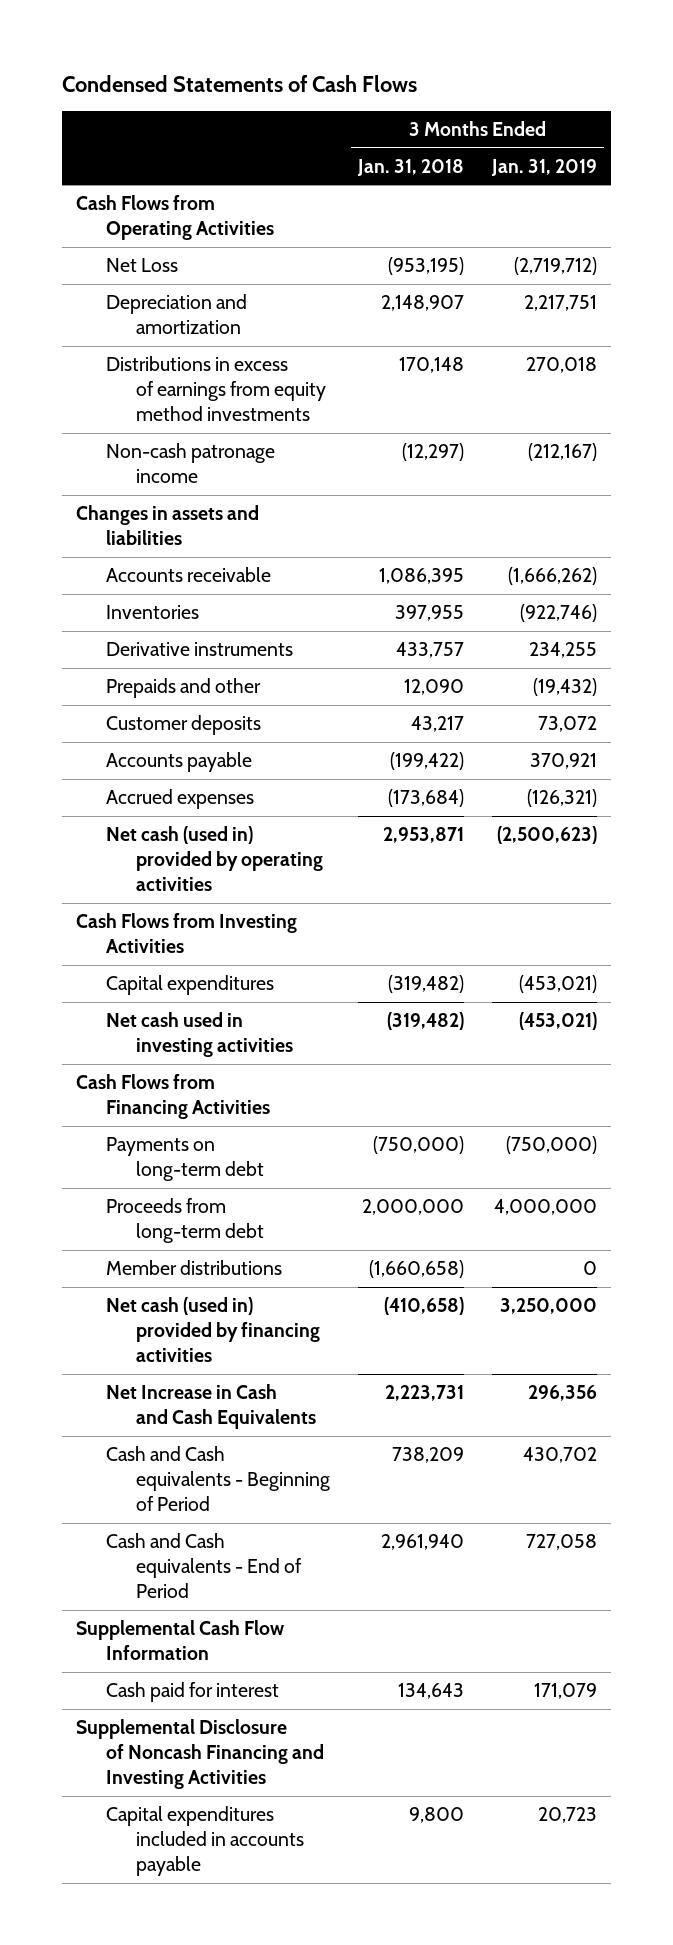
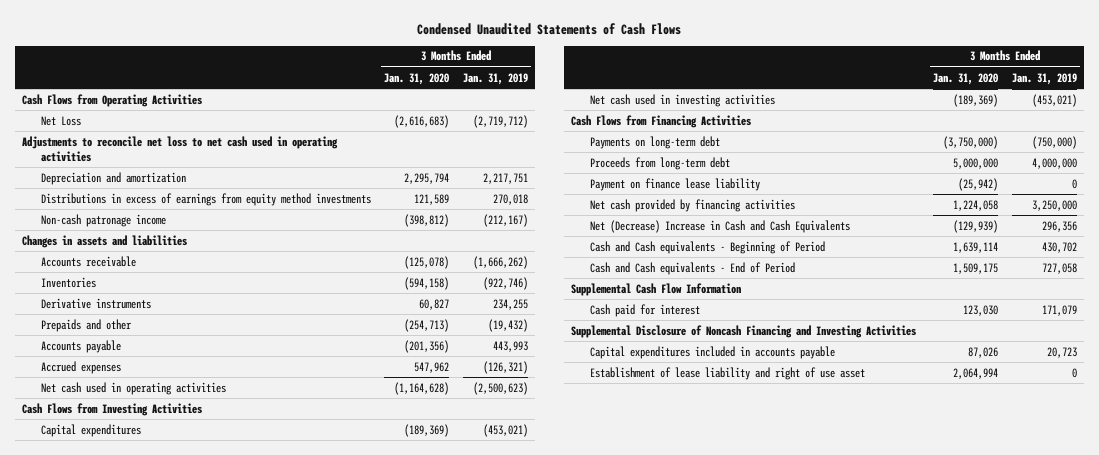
- Condensed Statements of Cash Flows
+ Condensed Unaudited Statements of Cash Flows
- | 3 Months Ended Jan. 31, 2018 | 3 Months Ended Jan. 31, 2019
+ | 3 Months Ended Jan. 31, 2020 | 3 Months Ended Jan. 31, 2019
+ Adjustments to reconcile net loss to net cash used in operating activities
- Customer deposits | 43,217 | 73,072
- Accounts payable | (199,422) | 370,921
+ Accounts payable | (201,356) | 443,993
- Net cash (used in) provided by operating activities | 2,953,871 | (2,500,623)
+ Net cash used in operating activities | (1,164,628) | (2,500,623)
- Member distributions | (1,660,658) | 0
- Net cash (used in) provided by financing activities | (410,658) | 3,250,000
- Net Increase in Cash and Cash Equivalents | 2,223,731 | 296,356
+ Payment on finance lease liability | (25,942) | 0
+ Net cash provided by financing activities | 1,224,058 | 3,250,000
+ Net (Decrease) Increase in Cash and Cash Equivalents | (129,939) | 296,356
+ Establishment of lease liability and right of use asset | 2,064,994 | 0

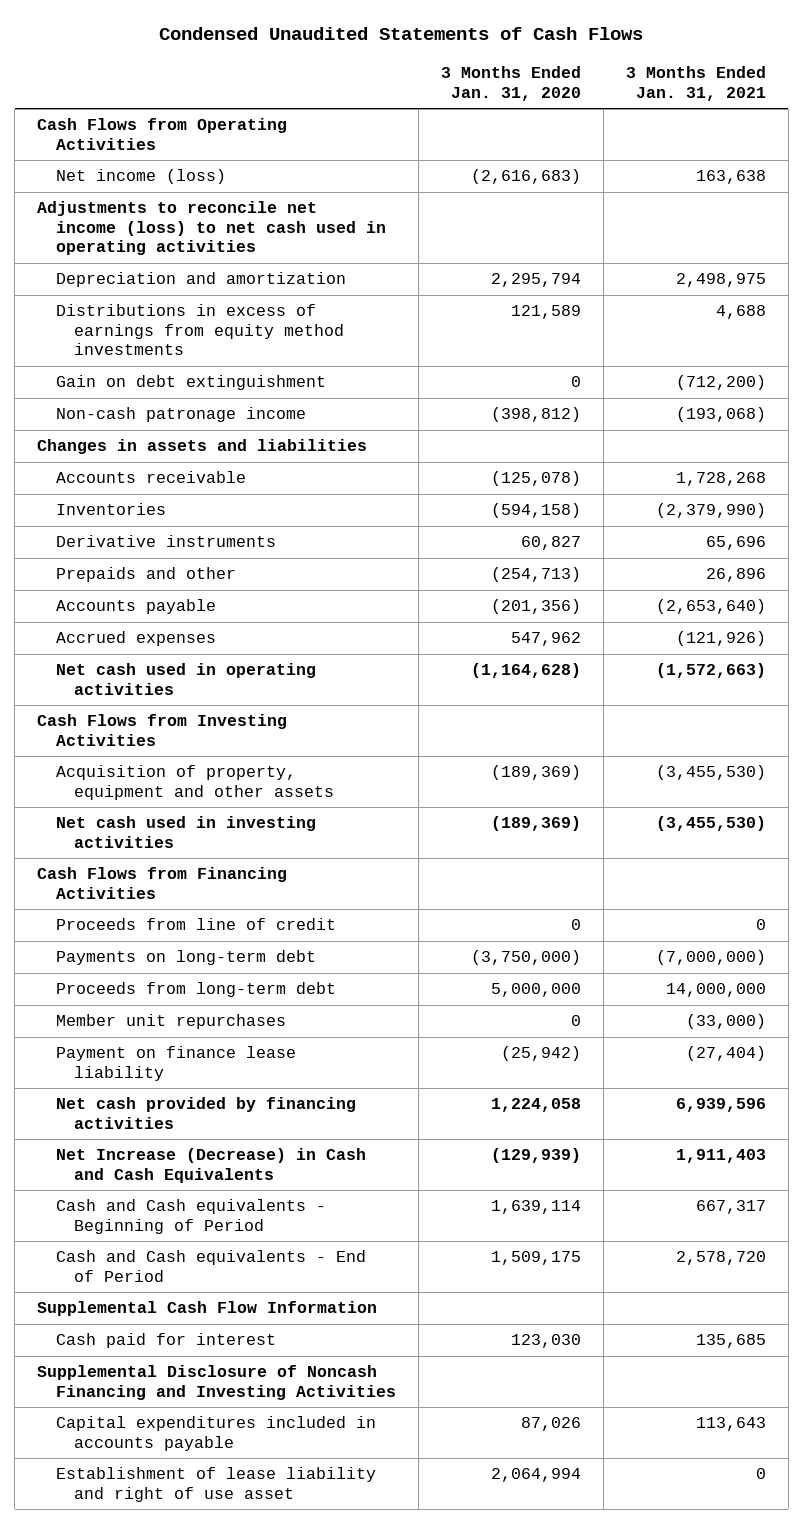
- | 3 Months Ended Jan. 31, 2020 | 3 Months Ended Jan. 31, 2019
+ | 3 Months Ended Jan. 31, 2020 | 3 Months Ended Jan. 31, 2021
- Net Loss | (2,616,683) | (2,719,712)
- Adjustments to reconcile net loss to net cash used in operating activities
+ Net income (loss) | (2,616,683) | 163,638
+ Adjustments to reconcile net income (loss) to net cash used in operating activities
+ Gain on debt extinguishment | 0 | (712,200)
- Capital expenditures | (189,369) | (453,021)
+ Acquisition of property, equipment and other assets | (189,369) | (3,455,530)
+ Proceeds from line of credit | 0 | 0
+ Member unit repurchases | 0 | (33,000)
- Net (Decrease) Increase in Cash and Cash Equivalents | (129,939) | 296,356
+ Net Increase (Decrease) in Cash and Cash Equivalents | (129,939) | 1,911,403

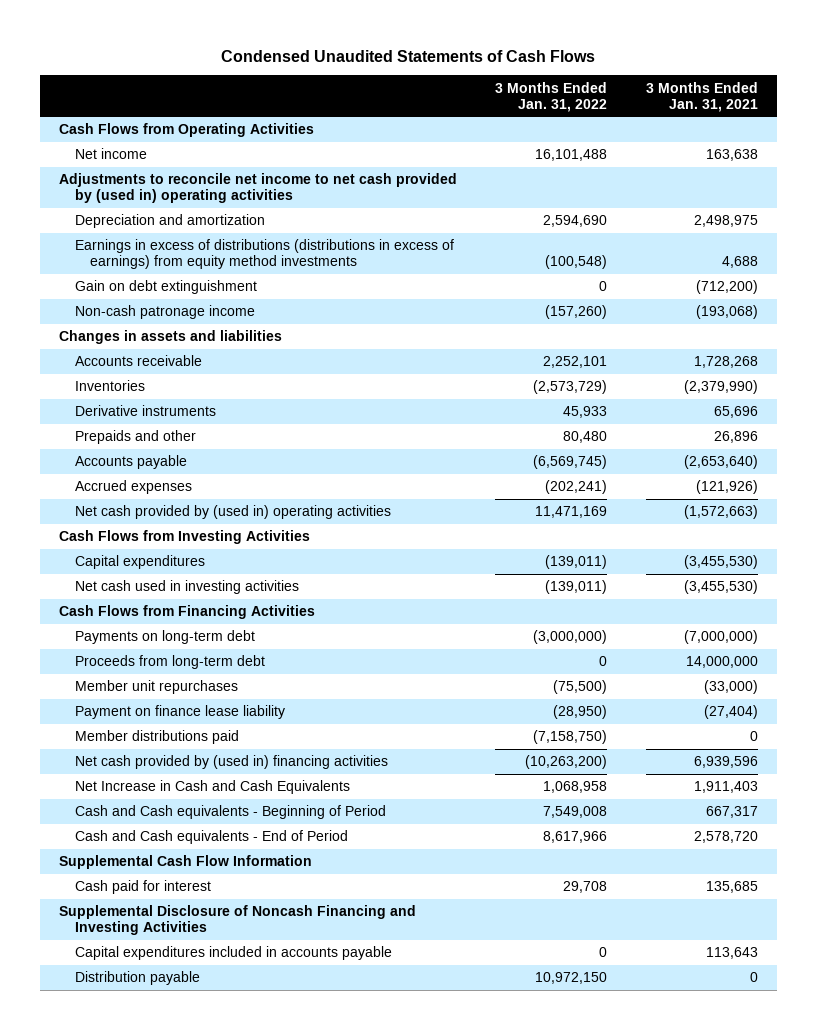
- | 3 Months Ended Jan. 31, 2020 | 3 Months Ended Jan. 31, 2021
+ | 3 Months Ended Jan. 31, 2022 | 3 Months Ended Jan. 31, 2021
- Net income (loss) | (2,616,683) | 163,638
- Adjustments to reconcile net income (loss) to net cash used in operating activities
+ Net income | 16,101,488 | 163,638
+ Adjustments to reconcile net income to net cash provided by (used in) operating activities
- Distributions in excess of earnings from equity method investments | 121,589 | 4,688
+ Earnings in excess of distributions (distributions in excess of earnings) from equity method investments | (100,548) | 4,688
- Net cash used in operating activities | (1,164,628) | (1,572,663)
+ Net cash provided by (used in) operating activities | 11,471,169 | (1,572,663)
- Acquisition of property, equipment and other assets | (189,369) | (3,455,530)
+ Capital expenditures | (139,011) | (3,455,530)
- Proceeds from line of credit | 0 | 0
- Net cash provided by financing activities | 1,224,058 | 6,939,596
- Net Increase (Decrease) in Cash and Cash Equivalents | (129,939) | 1,911,403
+ Member distributions paid | (7,158,750) | 0
+ Net cash provided by (used in) financing activities | (10,263,200) | 6,939,596
+ Net Increase in Cash and Cash Equivalents | 1,068,958 | 1,911,403
- Establishment of lease liability and right of use asset | 2,064,994 | 0
+ Distribution payable | 10,972,150 | 0

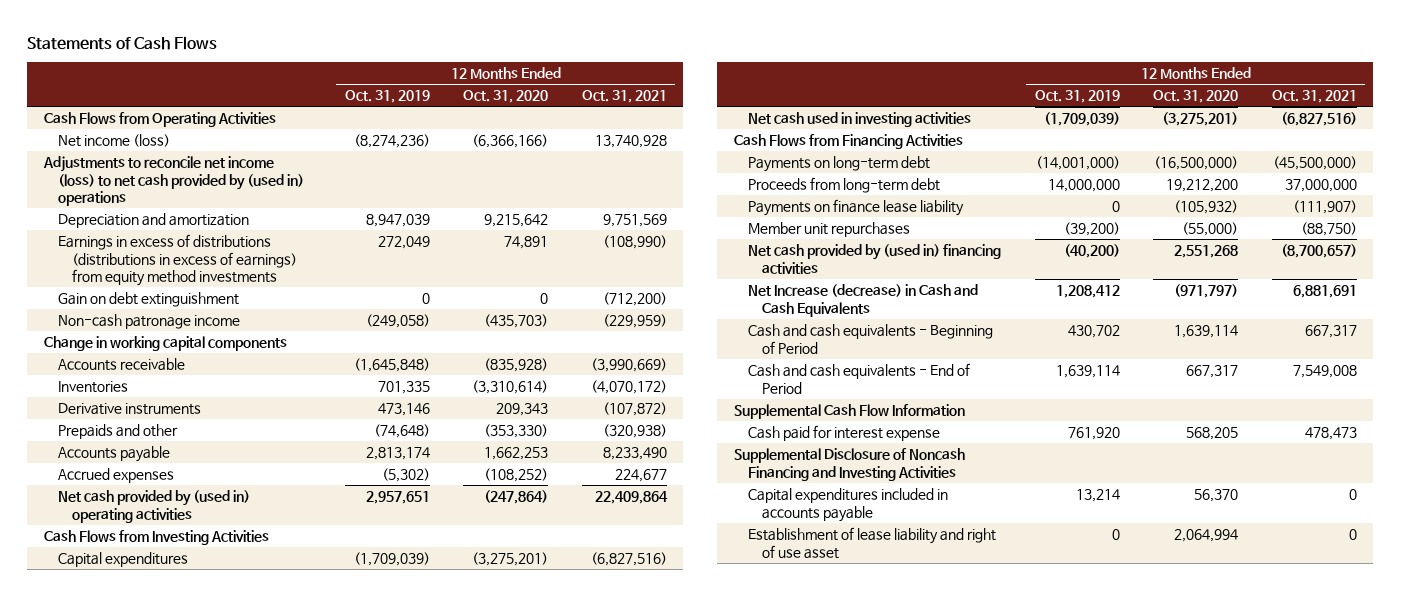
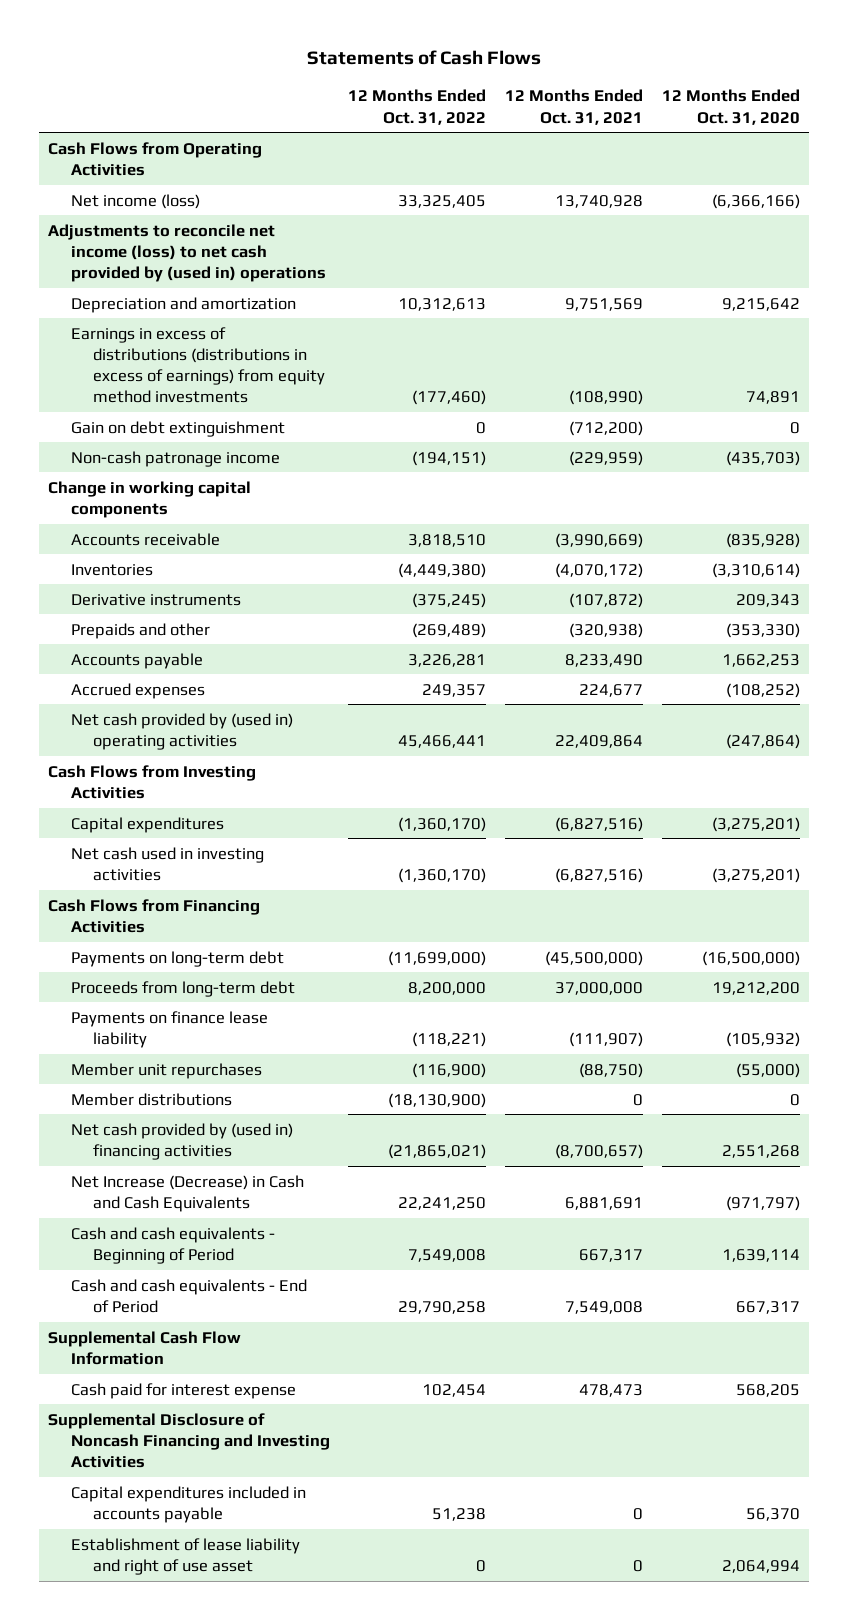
- | 12 Months Ended Oct. 31, 2019 | 12 Months Ended Oct. 31, 2020 | 12 Months Ended Oct. 31, 2021
+ | 12 Months Ended Oct. 31, 2022 | 12 Months Ended Oct. 31, 2021 | 12 Months Ended Oct. 31, 2020
+ Member distributions | (18,130,900) | 0 | 0
- Net Increase (decrease) in Cash and Cash Equivalents | 1,208,412 | (971,797) | 6,881,691
+ Net Increase (Decrease) in Cash and Cash Equivalents | 22,241,250 | 6,881,691 | (971,797)

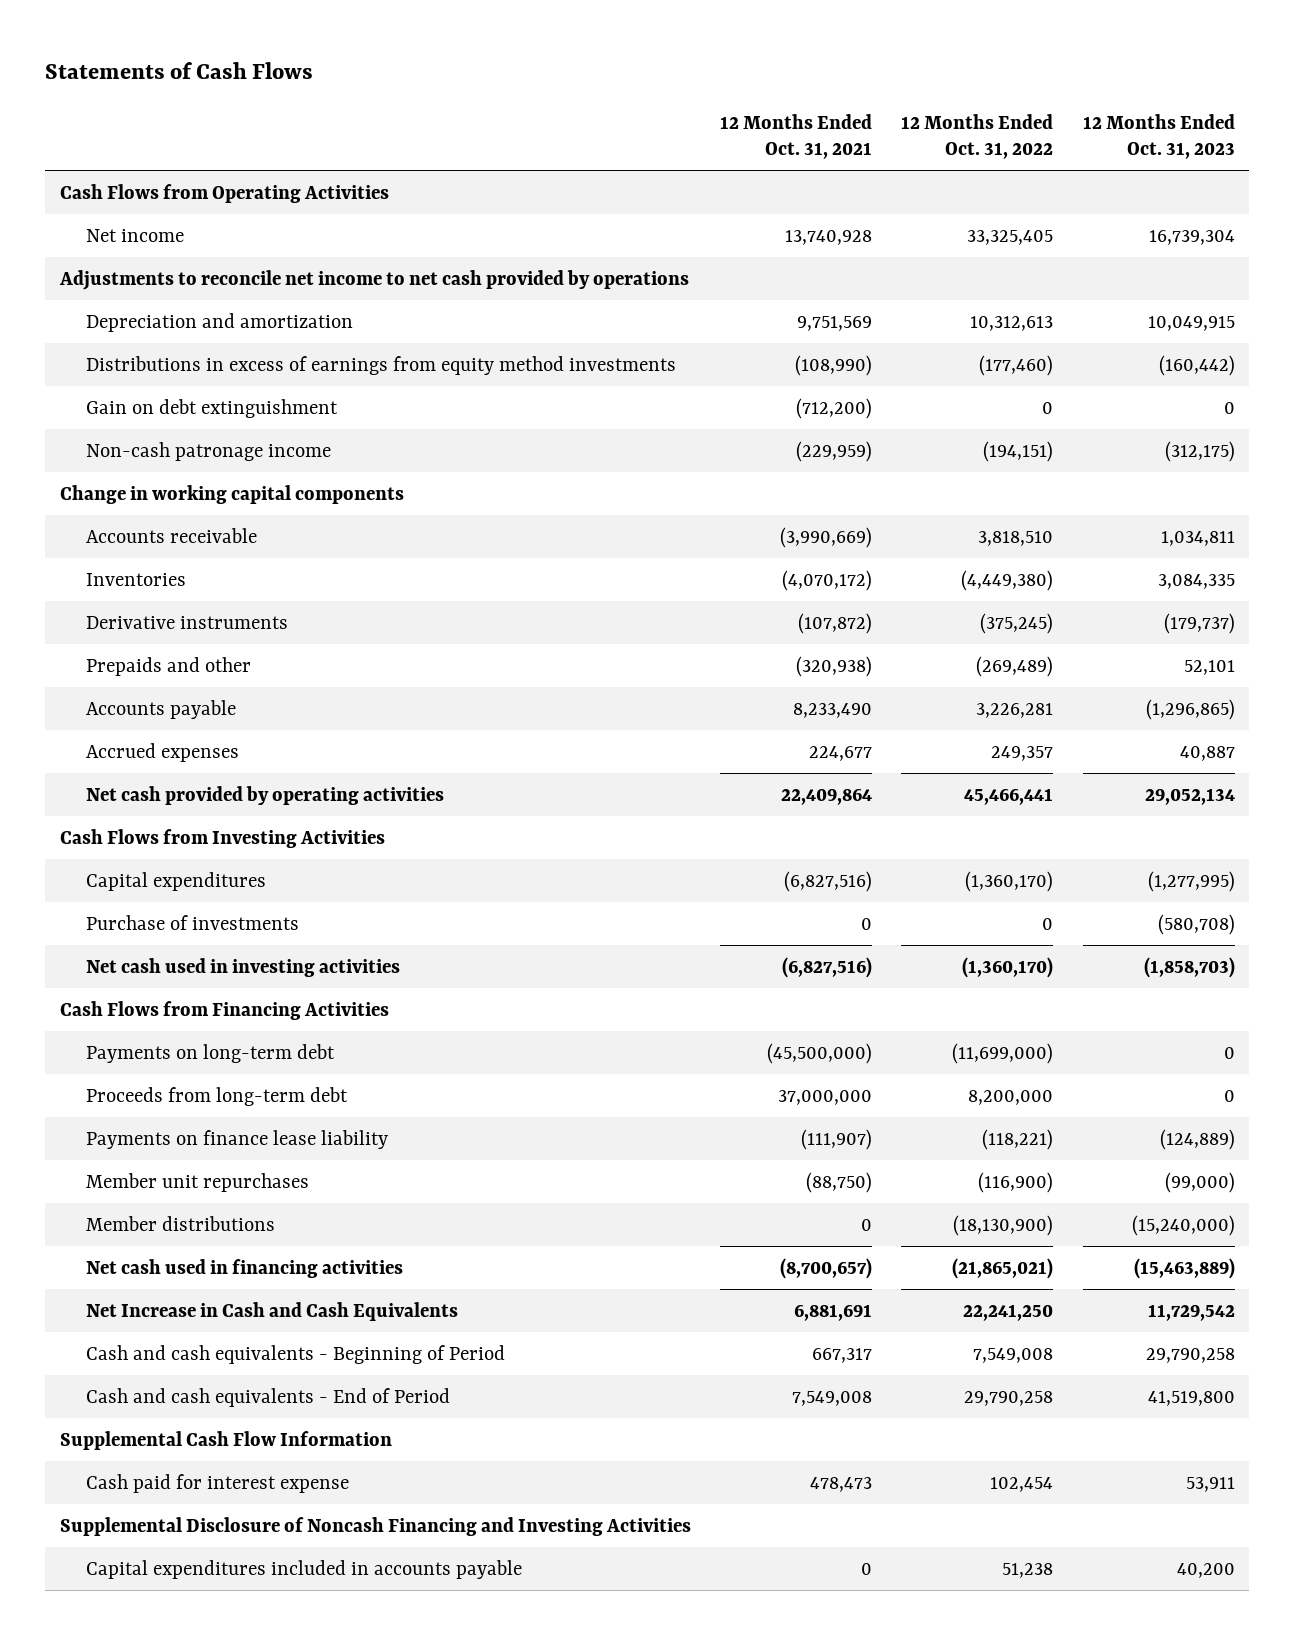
- | 12 Months Ended Oct. 31, 2022 | 12 Months Ended Oct. 31, 2021 | 12 Months Ended Oct. 31, 2020
+ | 12 Months Ended Oct. 31, 2021 | 12 Months Ended Oct. 31, 2022 | 12 Months Ended Oct. 31, 2023
- Net income (loss) | 33,325,405 | 13,740,928 | (6,366,166)
- Adjustments to reconcile net income (loss) to net cash provided by (used in) operations
+ Net income | 13,740,928 | 33,325,405 | 16,739,304
+ Adjustments to reconcile net income to net cash provided by operations
- Earnings in excess of distributions (distributions in excess of earnings) from equity method investments | (177,460) | (108,990) | 74,891
+ Distributions in excess of earnings from equity method investments | (108,990) | (177,460) | (160,442)
- Net cash provided by (used in) operating activities | 45,466,441 | 22,409,864 | (247,864)
+ Net cash provided by operating activities | 22,409,864 | 45,466,441 | 29,052,134
+ Purchase of investments | 0 | 0 | (580,708)
- Net cash provided by (used in) financing activities | (21,865,021) | (8,700,657) | 2,551,268
- Net Increase (Decrease) in Cash and Cash Equivalents | 22,241,250 | 6,881,691 | (971,797)
+ Net cash used in financing activities | (8,700,657) | (21,865,021) | (15,463,889)
+ Net Increase in Cash and Cash Equivalents | 6,881,691 | 22,241,250 | 11,729,542
- Establishment of lease liability and right of use asset | 0 | 0 | 2,064,994

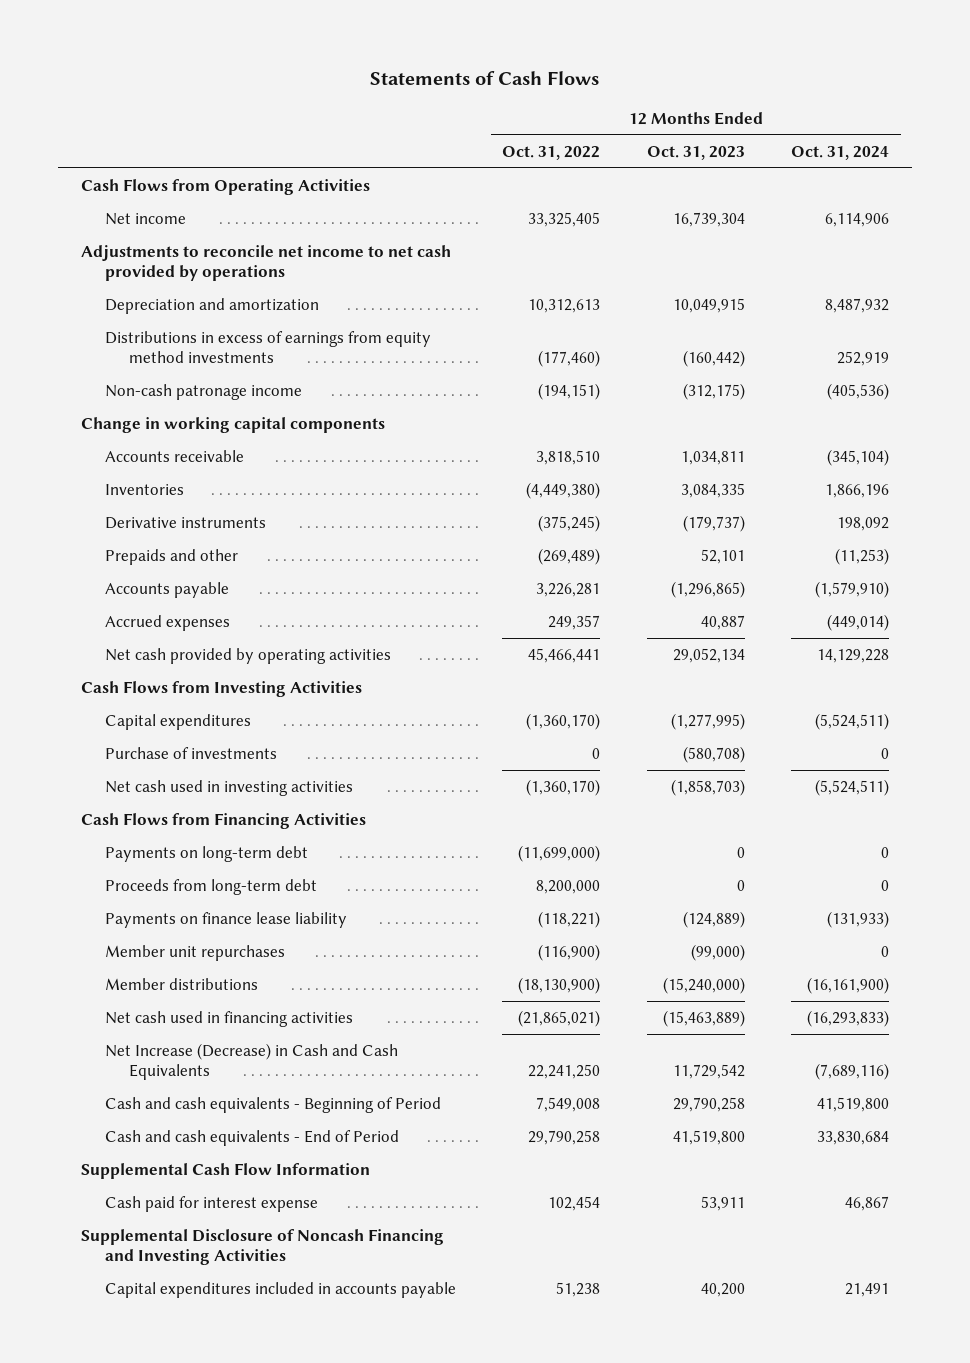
- | 12 Months Ended Oct. 31, 2021 | 12 Months Ended Oct. 31, 2022 | 12 Months Ended Oct. 31, 2023
+ | 12 Months Ended Oct. 31, 2022 | 12 Months Ended Oct. 31, 2023 | 12 Months Ended Oct. 31, 2024
- Gain on debt extinguishment | (712,200) | 0 | 0
- Net Increase in Cash and Cash Equivalents | 6,881,691 | 22,241,250 | 11,729,542
+ Net Increase (Decrease) in Cash and Cash Equivalents | 22,241,250 | 11,729,542 | (7,689,116)

